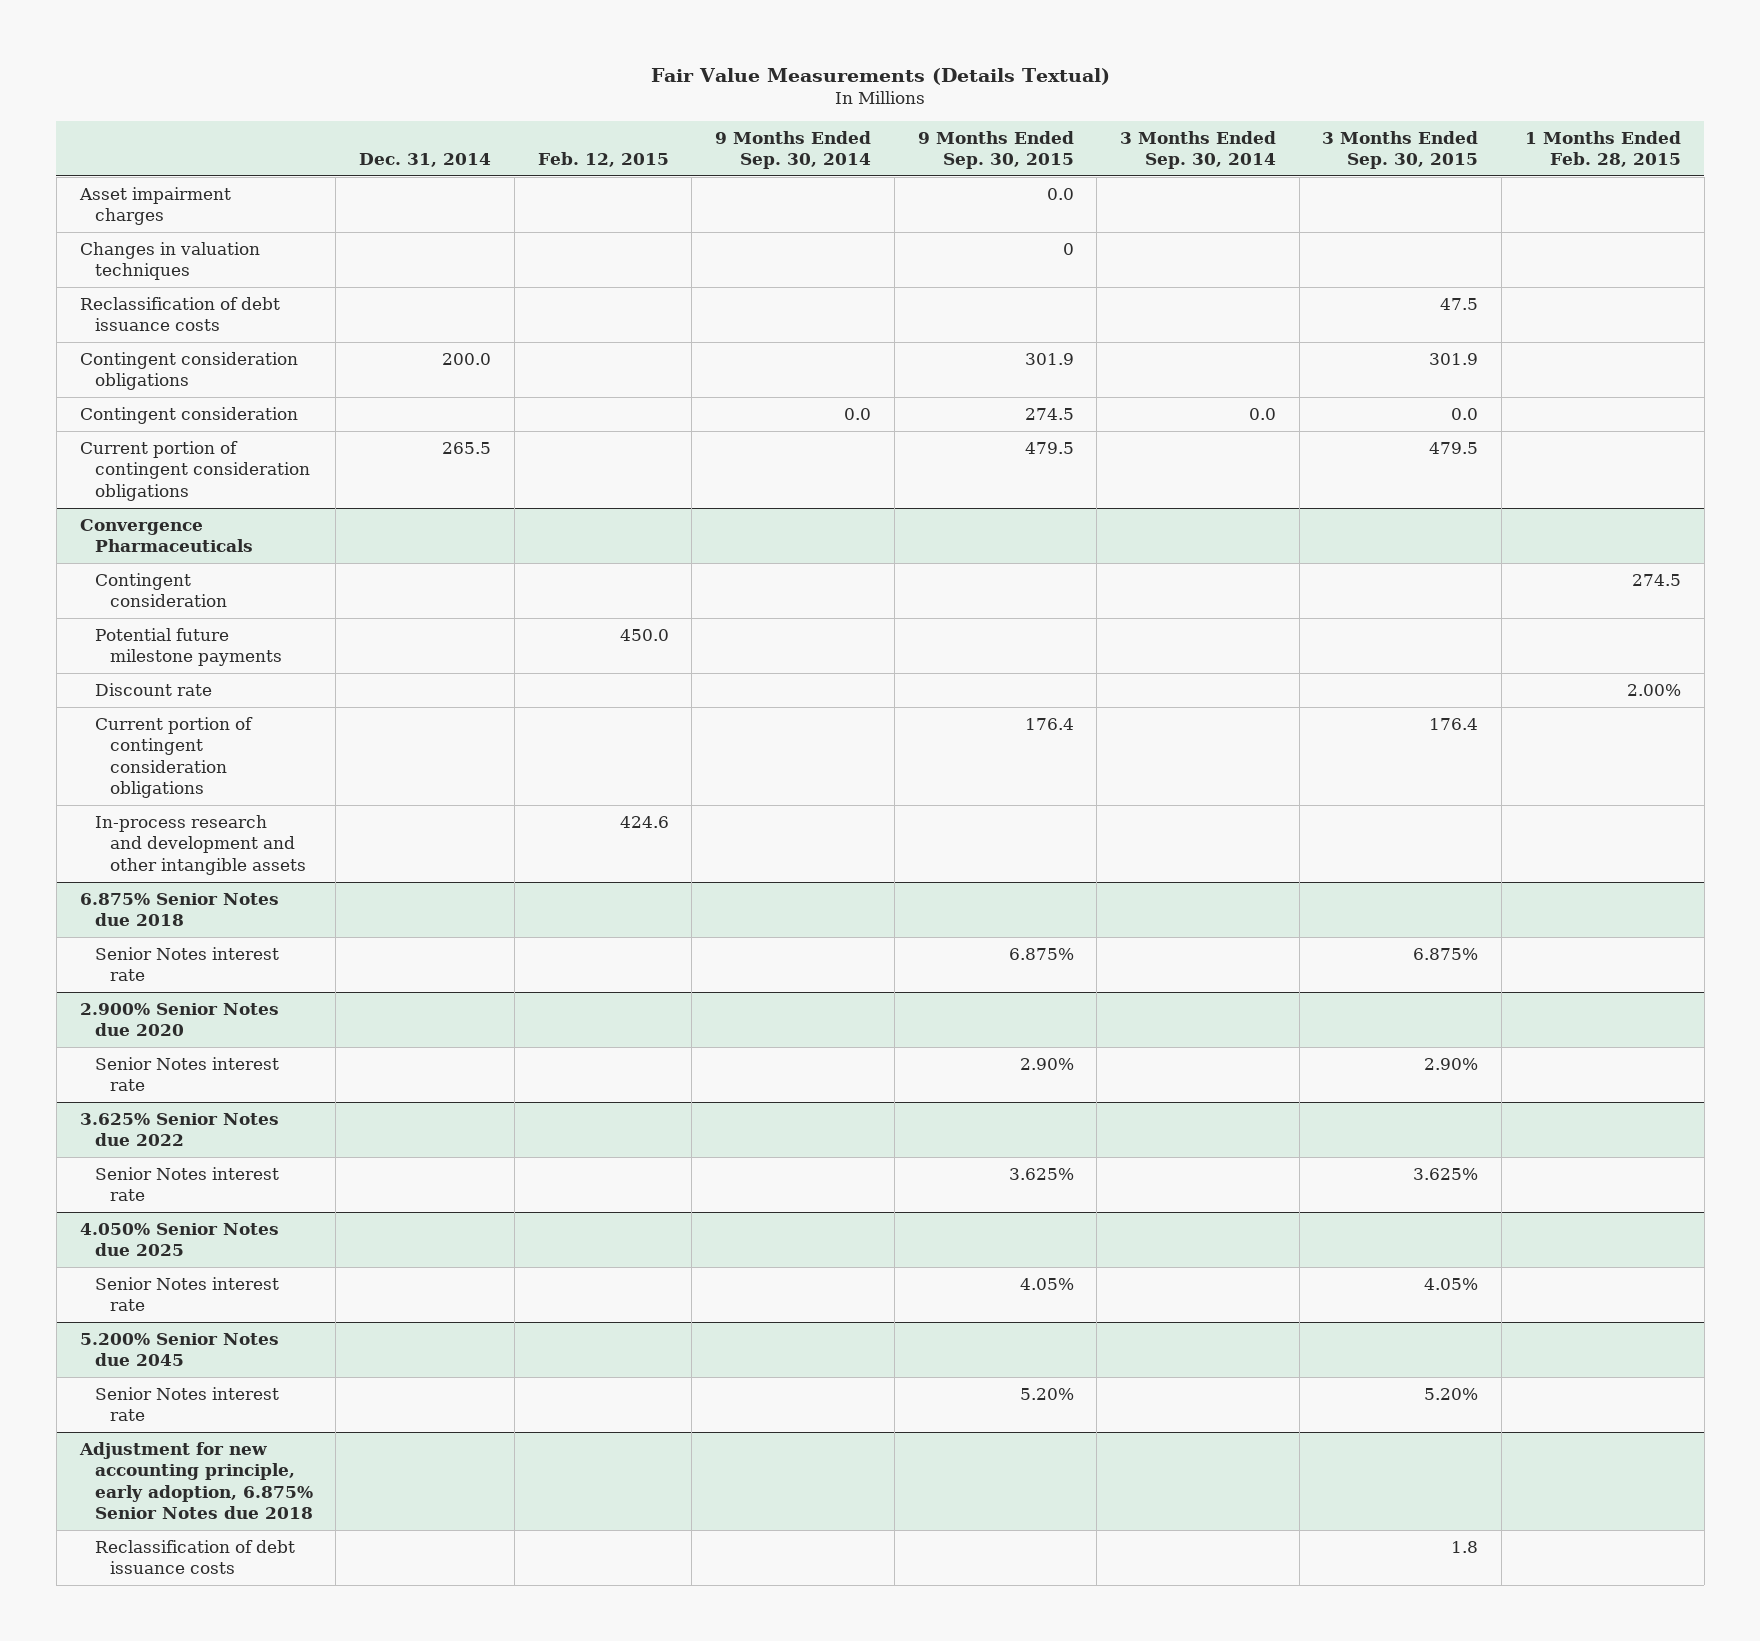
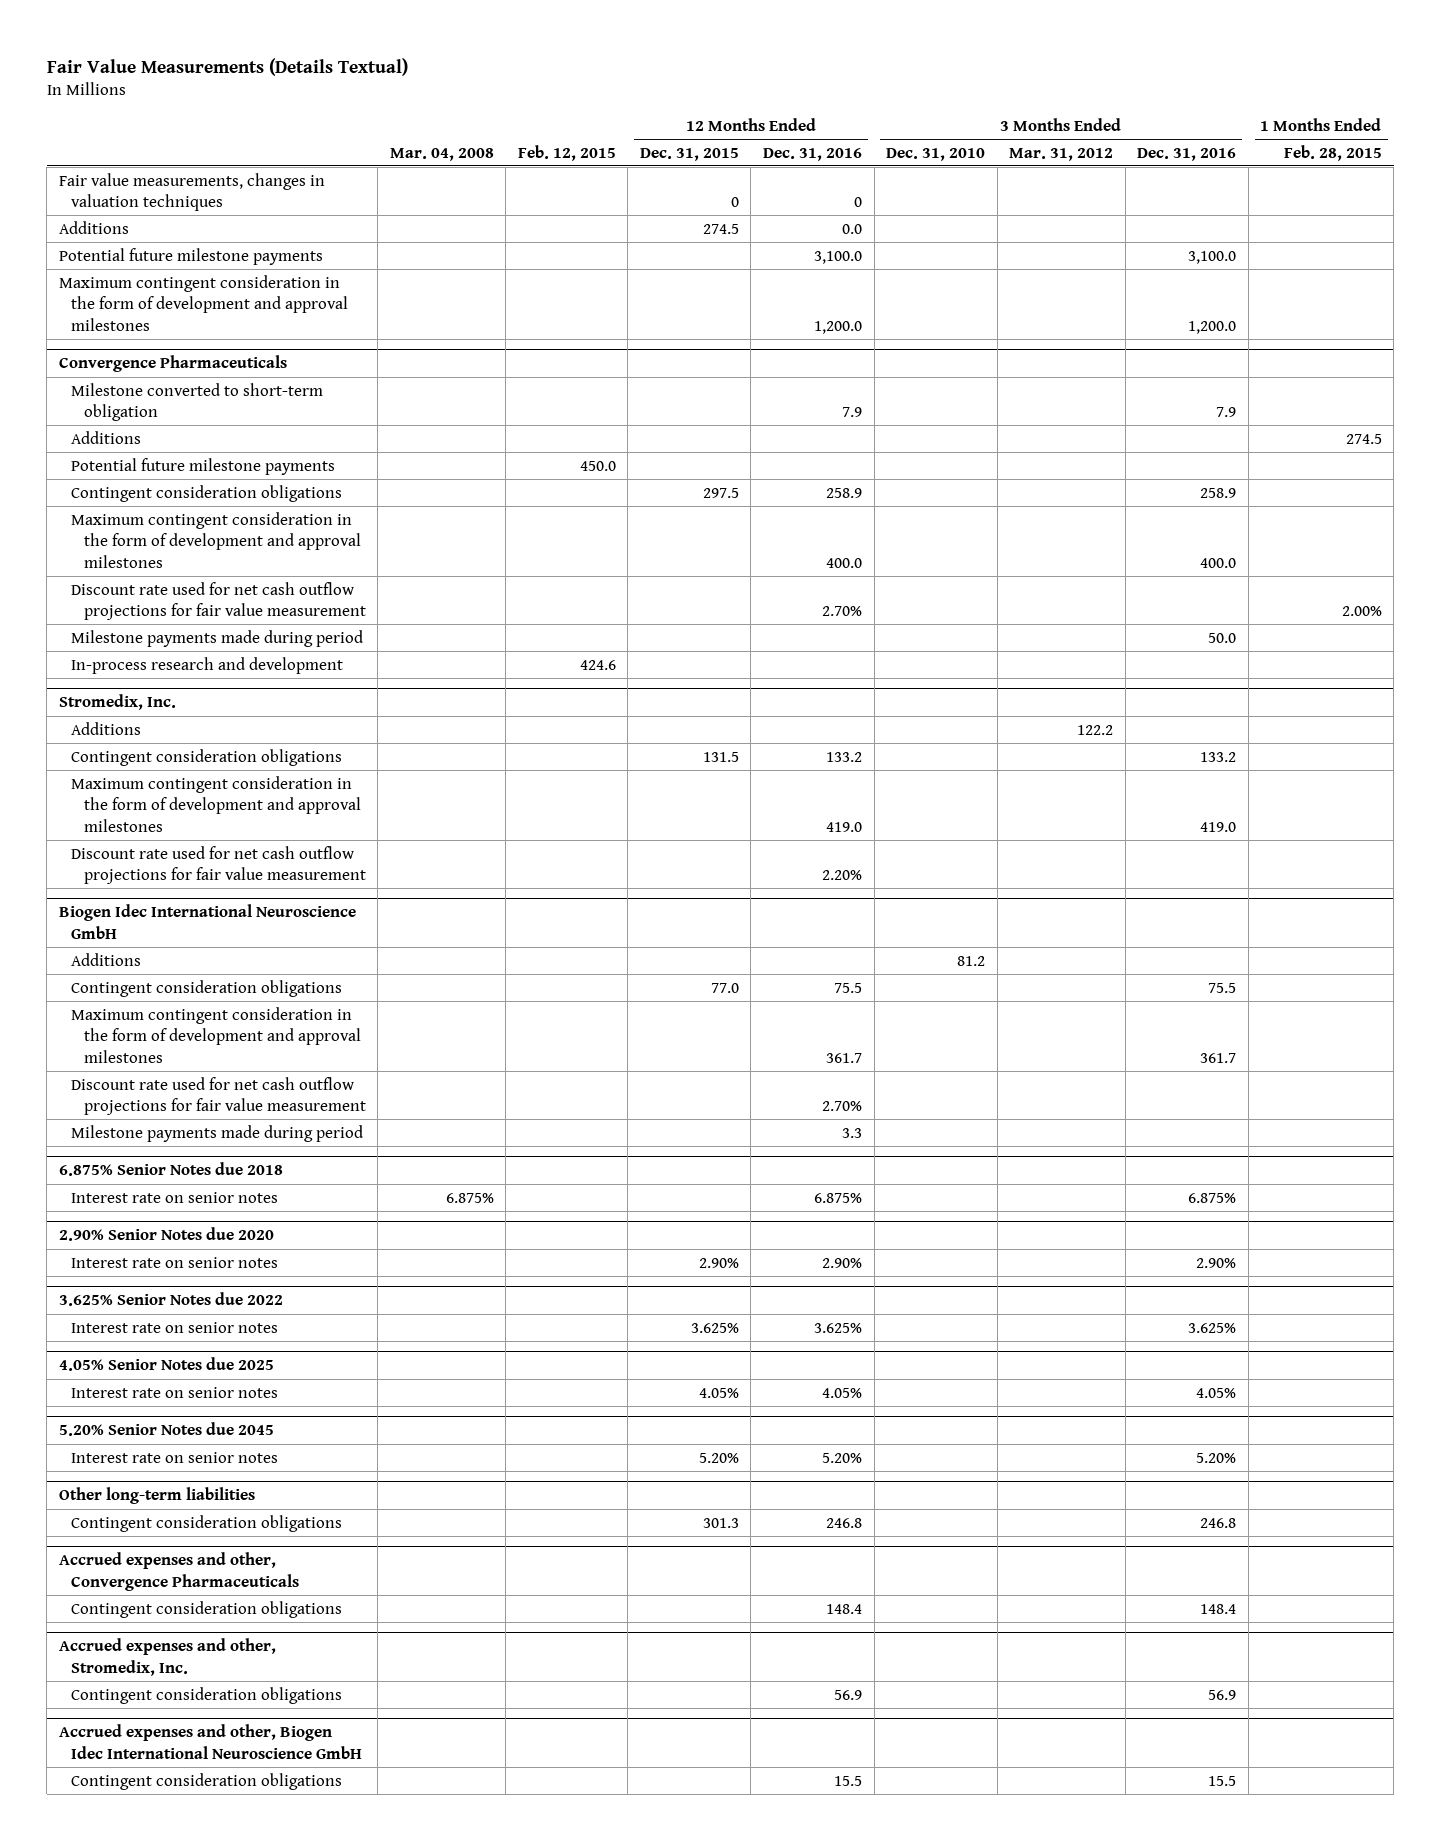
- | Dec. 31, 2014 | Feb. 12, 2015 | 9 Months Ended Sep. 30, 2014 | 9 Months Ended Sep. 30, 2015 | 3 Months Ended Sep. 30, 2014 | 3 Months Ended Sep. 30, 2015 | 1 Months Ended Feb. 28, 2015
+ | Mar. 04, 2008 | Feb. 12, 2015 | 12 Months Ended Dec. 31, 2015 | 12 Months Ended Dec. 31, 2016 | 3 Months Ended Dec. 31, 2010 | 3 Months Ended Mar. 31, 2012 | 3 Months Ended Dec. 31, 2016 | 1 Months Ended Feb. 28, 2015
- Asset impairment charges | | | | 0.0 | | |
- Changes in valuation techniques | | | | 0 | | |
- Reclassification of debt issuance costs | | | | | | 47.5 |
- Contingent consideration obligations | 200.0 | | | 301.9 | | 301.9 |
- Contingent consideration | | | 0.0 | 274.5 | 0.0 | 0.0 |
- Current portion of contingent consideration obligations | 265.5 | | | 479.5 | | 479.5 |
+ Fair value measurements, changes in valuation techniques | | | 0 | 0 | | | |
+ Additions | | | 274.5 | 0.0 | | | |
+ Potential future milestone payments | | | | 3,100.0 | | | 3,100.0 |
+ Maximum contingent consideration in the form of development and approval milestones | | | | 1,200.0 | | | 1,200.0 |
@ Convergence Pharmaceuticals
- Contingent consideration | | | | | | | 274.5
+ Milestone converted to short-term obligation | | | | 7.9 | | | 7.9 |
+ Additions | | | | | | | | 274.5
- Discount rate | | | | | | | 2.00%
- Current portion of contingent consideration obligations | | | | 176.4 | | 176.4 |
- In-process research and development and other intangible assets | | 424.6 | | | | |
+ Contingent consideration obligations | | | 297.5 | 258.9 | | | 258.9 |
+ Maximum contingent consideration in the form of development and approval milestones | | | | 400.0 | | | 400.0 |
+ Discount rate used for net cash outflow projections for fair value measurement | | | | 2.70% | | | | 2.00%
+ Milestone payments made during period | | | | | | | 50.0 |
+ In-process research and development | | 424.6 | | | | | |
+ Stromedix, Inc.
+ Additions | | | | | | 122.2 | |
+ Contingent consideration obligations | | | 131.5 | 133.2 | | | 133.2 |
+ Maximum contingent consideration in the form of development and approval milestones | | | | 419.0 | | | 419.0 |
+ Discount rate used for net cash outflow projections for fair value measurement | | | | 2.20% | | | |
+ Biogen Idec International Neuroscience GmbH
+ Additions | | | | | 81.2 | | |
+ Contingent consideration obligations | | | 77.0 | 75.5 | | | 75.5 |
+ Maximum contingent consideration in the form of development and approval milestones | | | | 361.7 | | | 361.7 |
+ Discount rate used for net cash outflow projections for fair value measurement | | | | 2.70% | | | |
+ Milestone payments made during period | | | | 3.3 | | | |
@ 6.875% Senior Notes due 2018
- Senior Notes interest rate | | | | 6.875% | | 6.875% |
- 2.900% Senior Notes due 2020
- Senior Notes interest rate | | | | 2.90% | | 2.90% |
@ 6.875% Senior Notes due 2018
+ Interest rate on senior notes | 6.875% | | | 6.875% | | | 6.875% |
+ 2.90% Senior Notes due 2020
+ Interest rate on senior notes | | | 2.90% | 2.90% | | | 2.90% |
@ 3.625% Senior Notes due 2022
- Senior Notes interest rate | | | | 3.625% | | 3.625% |
- 4.050% Senior Notes due 2025
- Senior Notes interest rate | | | | 4.05% | | 4.05% |
- 5.200% Senior Notes due 2045
- Senior Notes interest rate | | | | 5.20% | | 5.20% |
- Adjustment for new accounting principle, early adoption, 6.875% Senior Notes due 2018
- Reclassification of debt issuance costs | | | | | | 1.8 |
@ 3.625% Senior Notes due 2022
+ Interest rate on senior notes | | | 3.625% | 3.625% | | | 3.625% |
+ 4.05% Senior Notes due 2025
+ Interest rate on senior notes | | | 4.05% | 4.05% | | | 4.05% |
+ 5.20% Senior Notes due 2045
+ Interest rate on senior notes | | | 5.20% | 5.20% | | | 5.20% |
+ Other long-term liabilities
+ Contingent consideration obligations | | | 301.3 | 246.8 | | | 246.8 |
+ Accrued expenses and other, Convergence Pharmaceuticals
+ Contingent consideration obligations | | | | 148.4 | | | 148.4 |
+ Accrued expenses and other, Stromedix, Inc.
+ Contingent consideration obligations | | | | 56.9 | | | 56.9 |
+ Accrued expenses and other, Biogen Idec International Neuroscience GmbH
+ Contingent consideration obligations | | | | 15.5 | | | 15.5 |

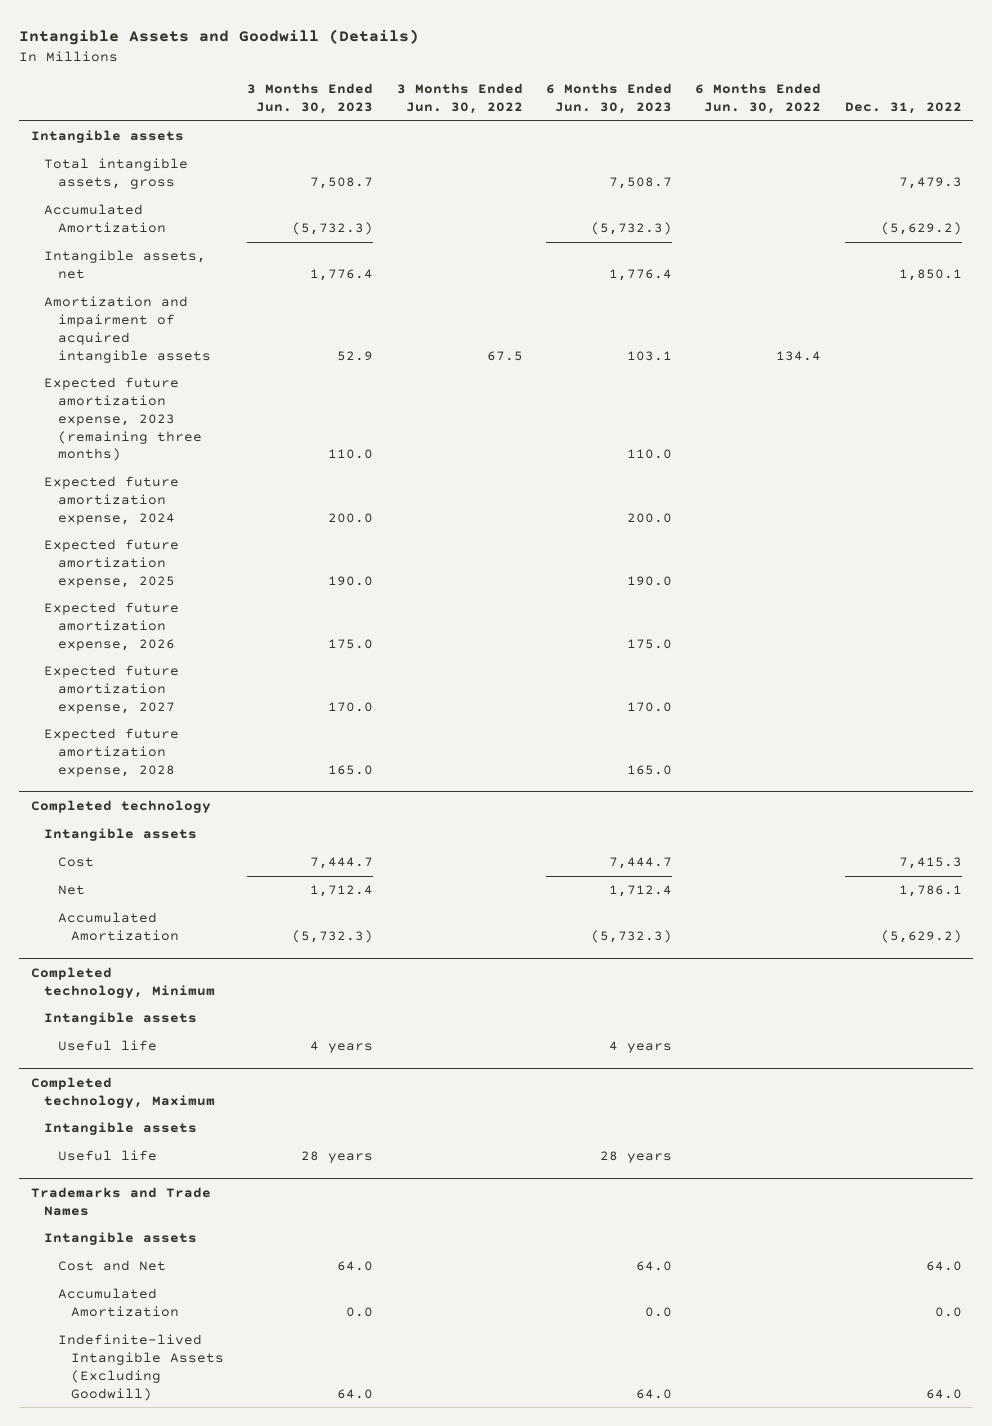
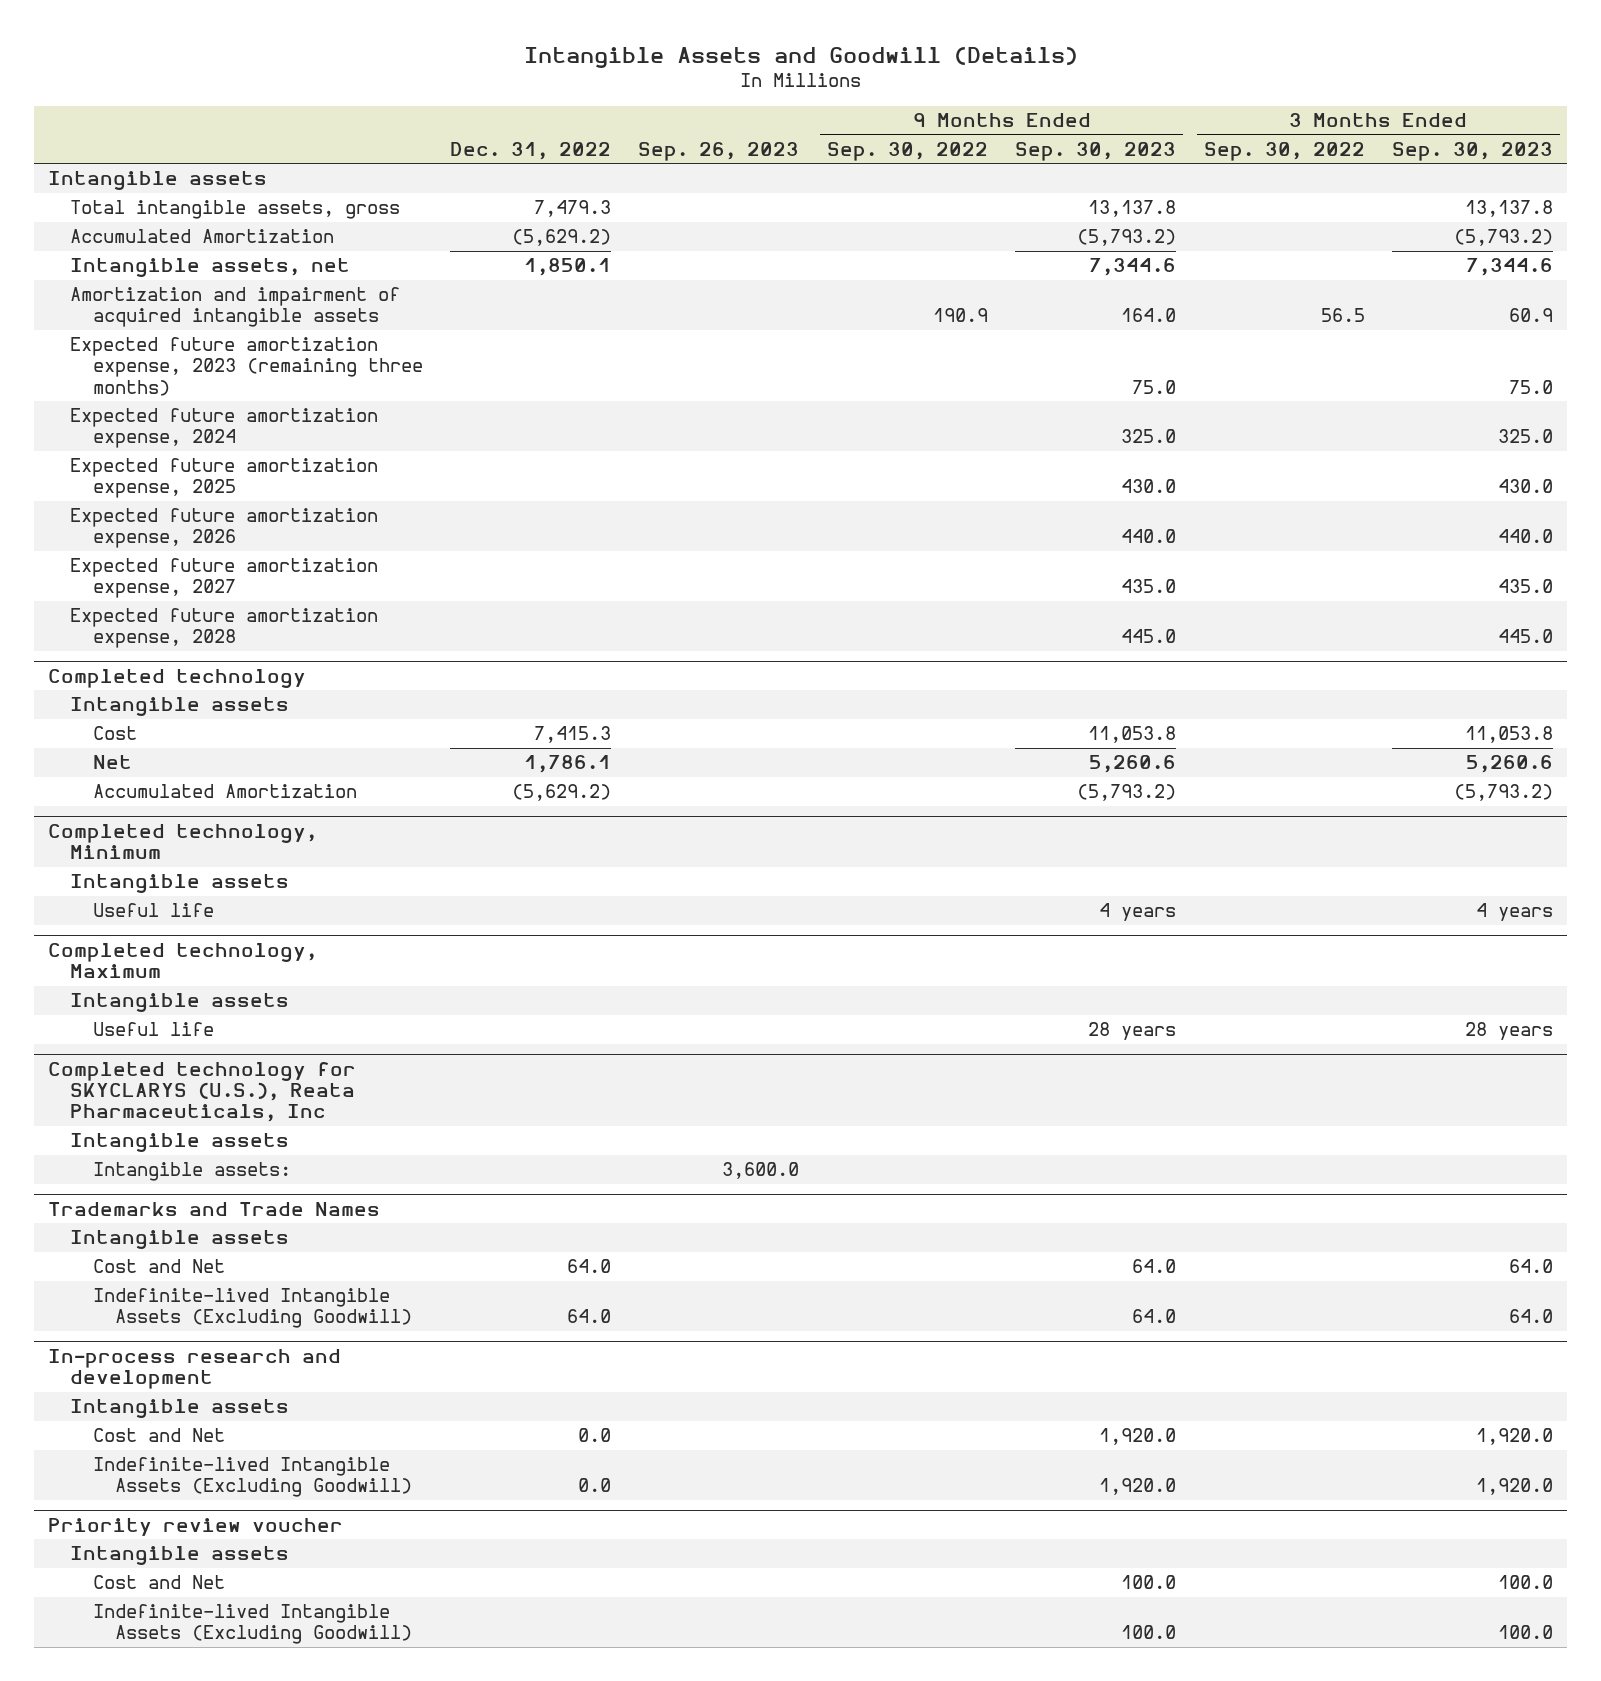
- | 3 Months Ended Jun. 30, 2023 | 3 Months Ended Jun. 30, 2022 | 6 Months Ended Jun. 30, 2023 | 6 Months Ended Jun. 30, 2022 | Dec. 31, 2022
+ | Dec. 31, 2022 | Sep. 26, 2023 | 9 Months Ended Sep. 30, 2022 | 9 Months Ended Sep. 30, 2023 | 3 Months Ended Sep. 30, 2022 | 3 Months Ended Sep. 30, 2023
+ Completed technology for SKYCLARYS (U.S.), Reata Pharmaceuticals, Inc
+ Intangible assets
+ Intangible assets: | | 3,600.0 | | | |
@ Trademarks and Trade Names
- Accumulated Amortization | 0.0 | | 0.0 | | 0.0
+ In-process research and development
+ Intangible assets
+ Cost and Net | 0.0 | | | 1,920.0 | | 1,920.0
+ Indefinite-lived Intangible Assets (Excluding Goodwill) | 0.0 | | | 1,920.0 | | 1,920.0
+ Priority review voucher
+ Intangible assets
+ Cost and Net | | | | 100.0 | | 100.0
+ Indefinite-lived Intangible Assets (Excluding Goodwill) | | | | 100.0 | | 100.0

